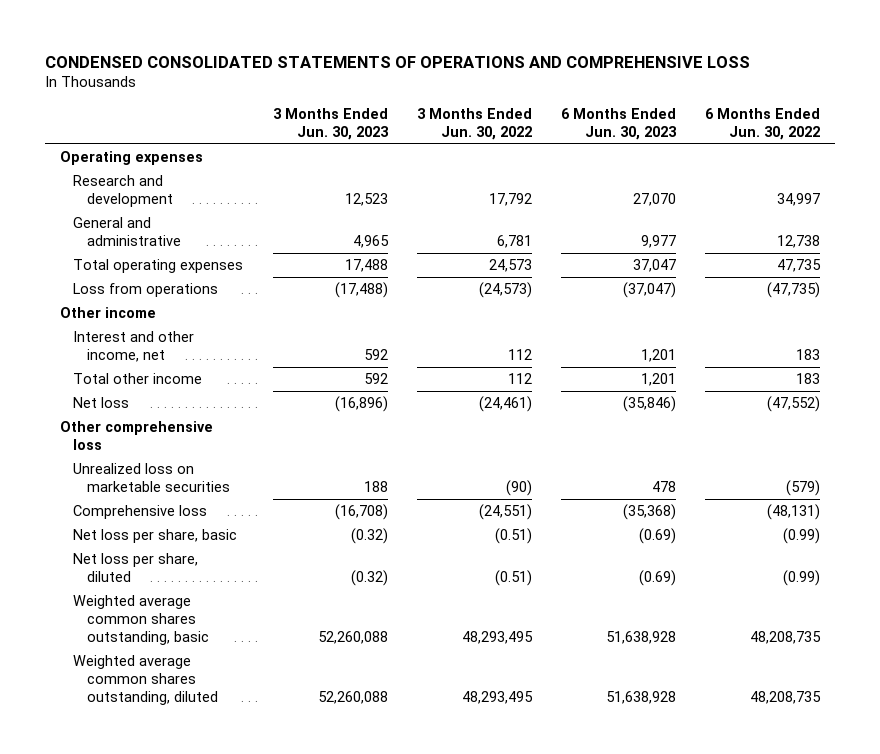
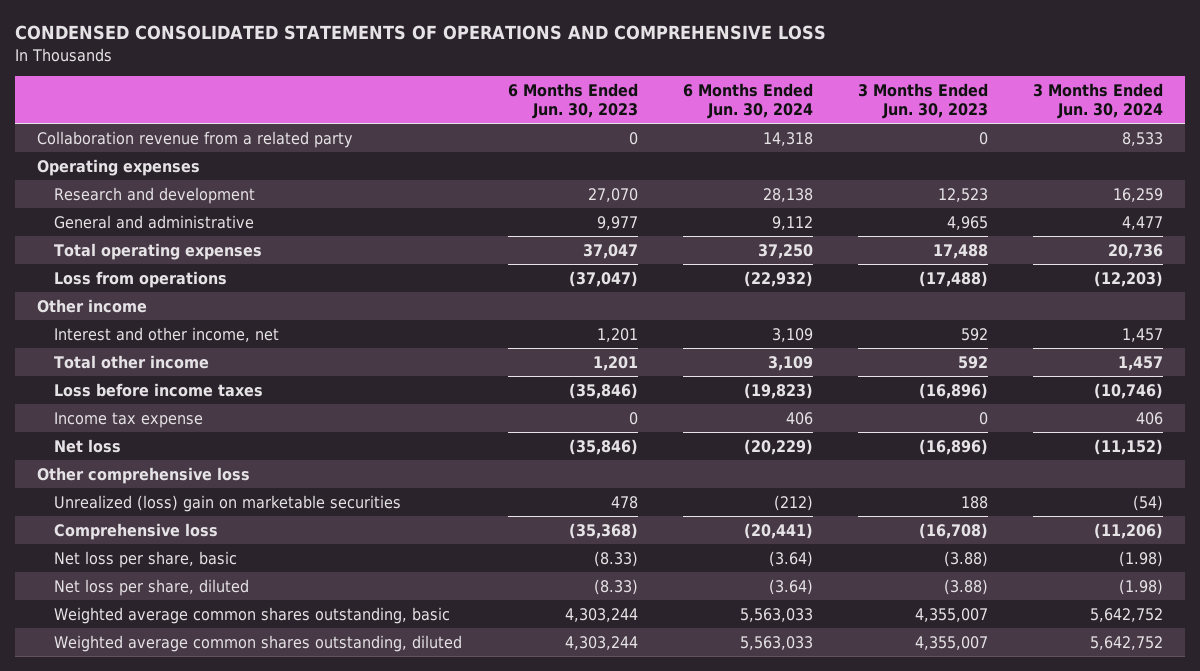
- | 3 Months Ended Jun. 30, 2023 | 3 Months Ended Jun. 30, 2022 | 6 Months Ended Jun. 30, 2023 | 6 Months Ended Jun. 30, 2022
+ | 6 Months Ended Jun. 30, 2023 | 6 Months Ended Jun. 30, 2024 | 3 Months Ended Jun. 30, 2023 | 3 Months Ended Jun. 30, 2024
+ Collaboration revenue from a related party | 0 | 14,318 | 0 | 8,533
+ Loss before income taxes | (35,846) | (19,823) | (16,896) | (10,746)
+ Income tax expense | 0 | 406 | 0 | 406
- Unrealized loss on marketable securities | 188 | (90) | 478 | (579)
+ Unrealized (loss) gain on marketable securities | 478 | (212) | 188 | (54)
- Net loss per share, basic | (0.32) | (0.51) | (0.69) | (0.99)
- Net loss per share, diluted | (0.32) | (0.51) | (0.69) | (0.99)
- Weighted average common shares outstanding, basic | 52,260,088 | 48,293,495 | 51,638,928 | 48,208,735
- Weighted average common shares outstanding, diluted | 52,260,088 | 48,293,495 | 51,638,928 | 48,208,735
+ Net loss per share, basic | (8.33) | (3.64) | (3.88) | (1.98)
+ Net loss per share, diluted | (8.33) | (3.64) | (3.88) | (1.98)
+ Weighted average common shares outstanding, basic | 4,303,244 | 5,563,033 | 4,355,007 | 5,642,752
+ Weighted average common shares outstanding, diluted | 4,303,244 | 5,563,033 | 4,355,007 | 5,642,752

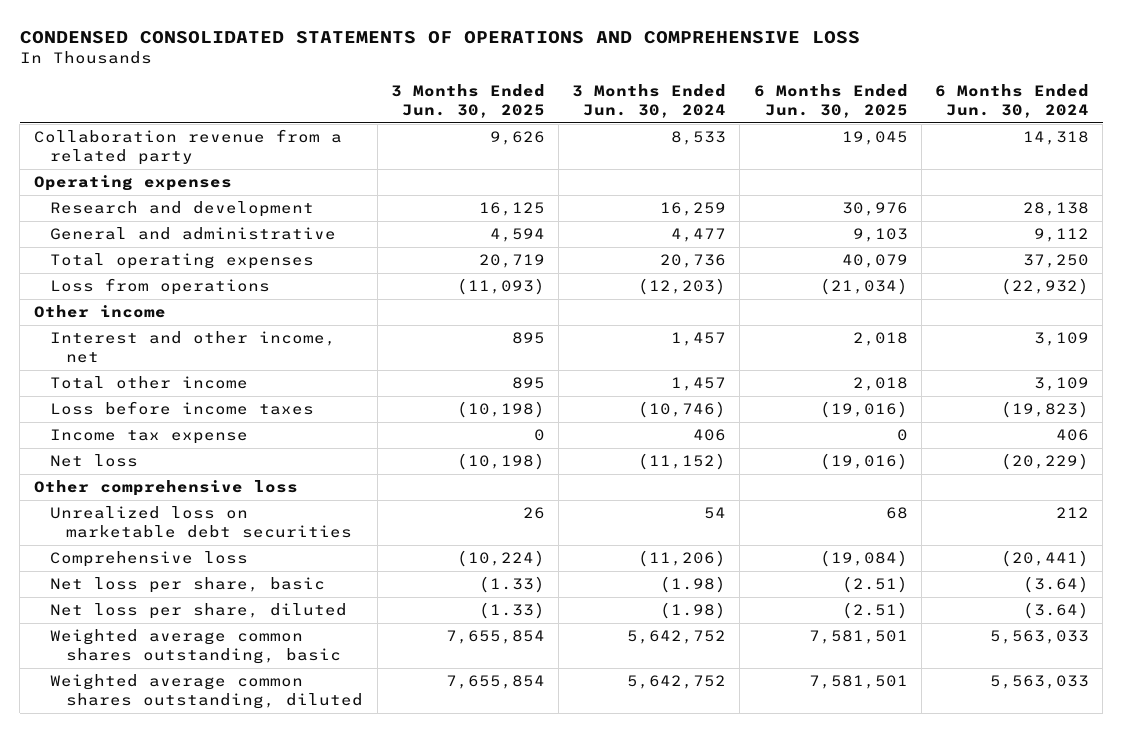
- | 6 Months Ended Jun. 30, 2023 | 6 Months Ended Jun. 30, 2024 | 3 Months Ended Jun. 30, 2023 | 3 Months Ended Jun. 30, 2024
+ | 3 Months Ended Jun. 30, 2025 | 3 Months Ended Jun. 30, 2024 | 6 Months Ended Jun. 30, 2025 | 6 Months Ended Jun. 30, 2024
- Unrealized (loss) gain on marketable securities | 478 | (212) | 188 | (54)
+ Unrealized loss on marketable debt securities | 26 | 54 | 68 | 212

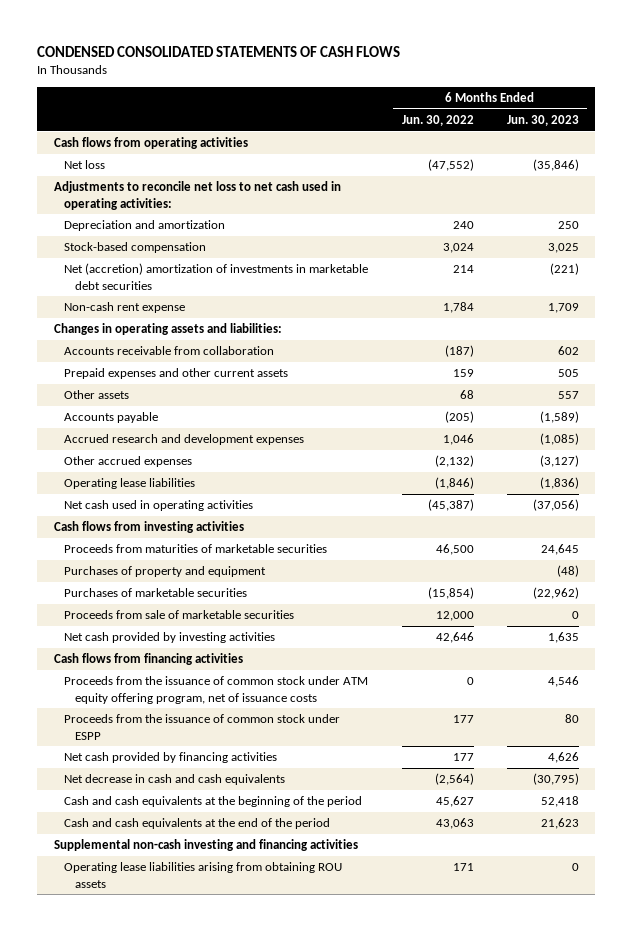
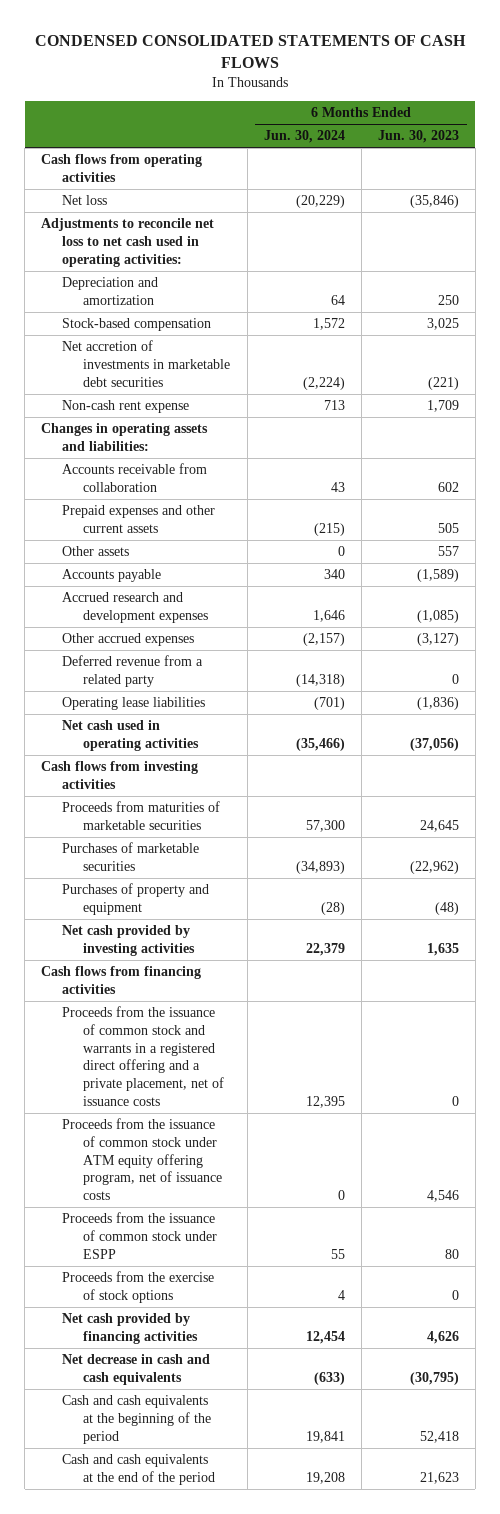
- | 6 Months Ended Jun. 30, 2022 | 6 Months Ended Jun. 30, 2023
+ | 6 Months Ended Jun. 30, 2024 | 6 Months Ended Jun. 30, 2023
- Net (accretion) amortization of investments in marketable debt securities | 214 | (221)
+ Net accretion of investments in marketable debt securities | (2,224) | (221)
+ Deferred revenue from a related party | (14,318) | 0
- Proceeds from sale of marketable securities | 12,000 | 0
moved down: Purchases of property and equipment | (28) | (48)
+ Proceeds from the issuance of common stock and warrants in a registered direct offering and a private placement, net of issuance costs | 12,395 | 0
+ Proceeds from the exercise of stock options | 4 | 0
- Supplemental non-cash investing and financing activities
- Operating lease liabilities arising from obtaining ROU assets | 171 | 0

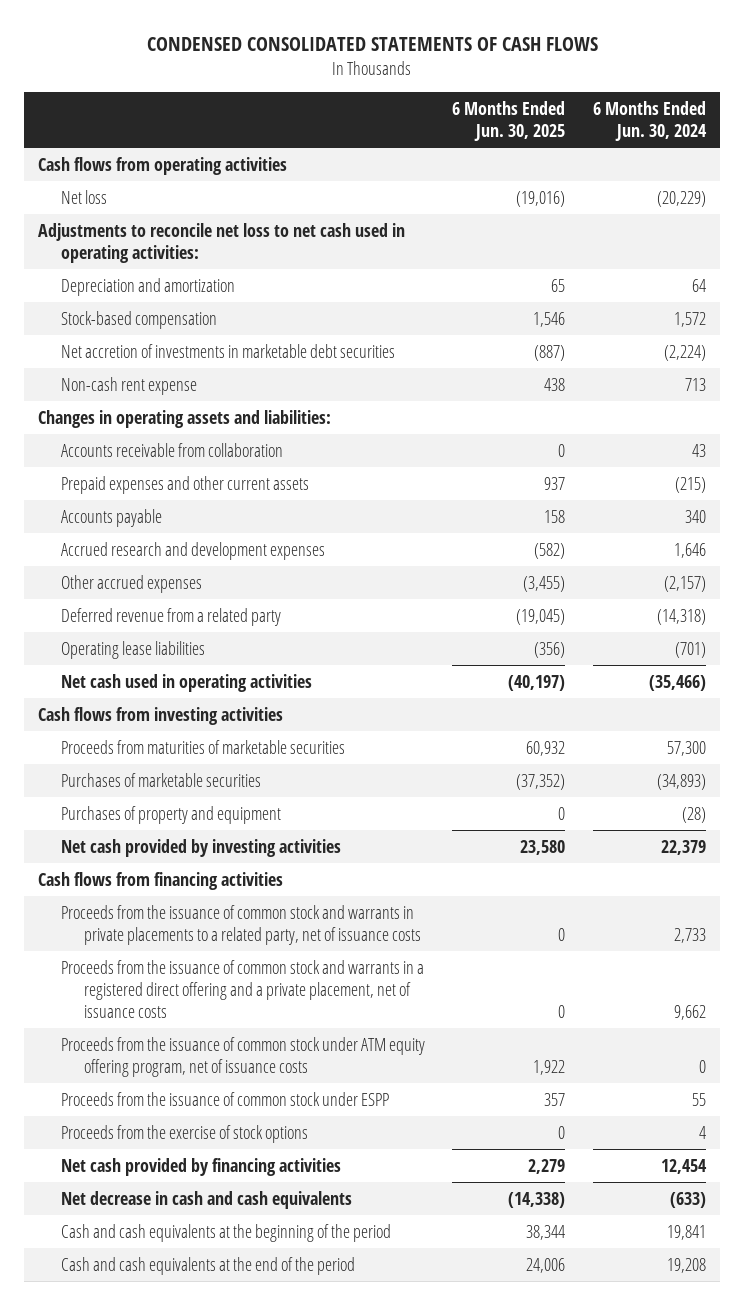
- | 6 Months Ended Jun. 30, 2024 | 6 Months Ended Jun. 30, 2023
+ | 6 Months Ended Jun. 30, 2025 | 6 Months Ended Jun. 30, 2024
- Other assets | 0 | 557
- Proceeds from the issuance of common stock and warrants in a registered direct offering and a private placement, net of issuance costs | 12,395 | 0
+ Proceeds from the issuance of common stock and warrants in private placements to a related party, net of issuance costs | 0 | 2,733
+ Proceeds from the issuance of common stock and warrants in a registered direct offering and a private placement, net of issuance costs | 0 | 9,662

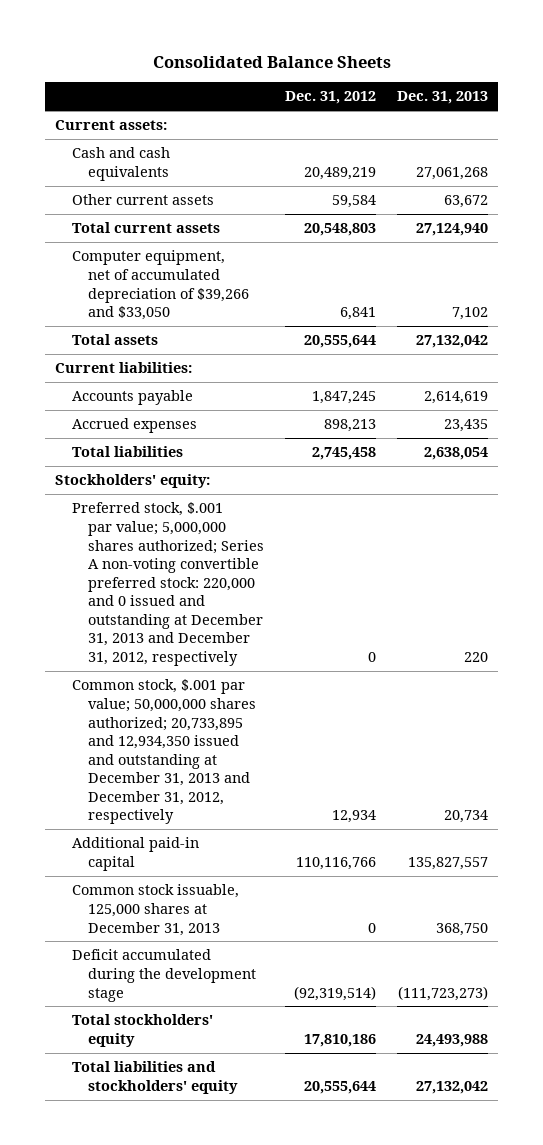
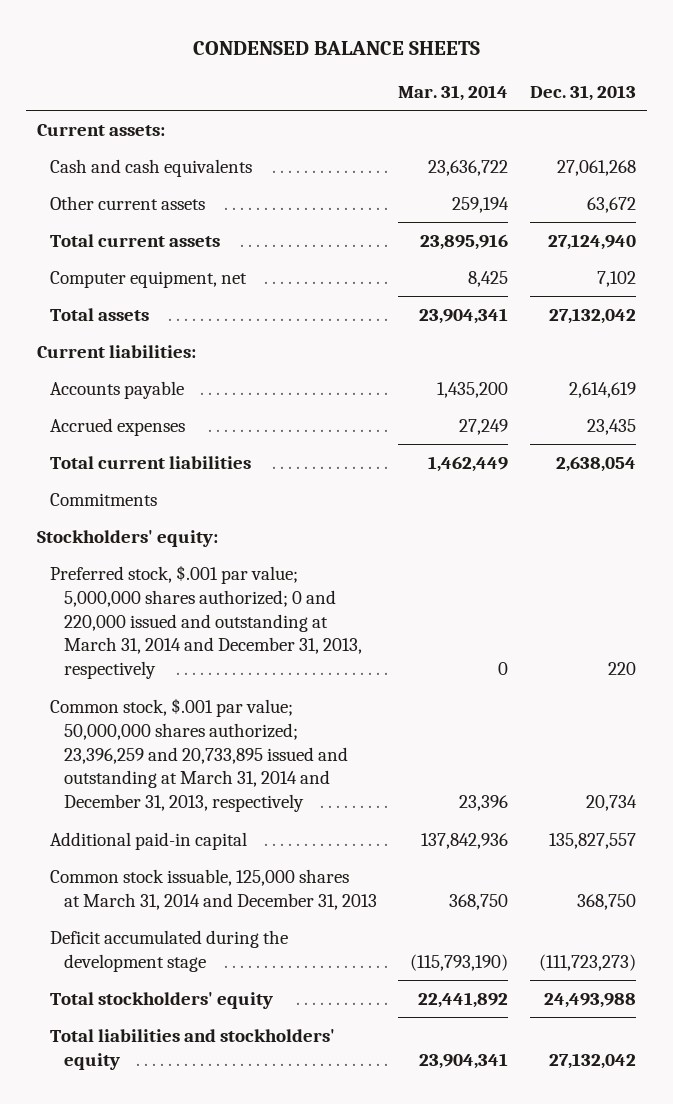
- Consolidated Balance Sheets
+ CONDENSED BALANCE SHEETS
- | Dec. 31, 2012 | Dec. 31, 2013
+ | Mar. 31, 2014 | Dec. 31, 2013
- Computer equipment, net of accumulated depreciation of $39,266 and $33,050 | 6,841 | 7,102
+ Computer equipment, net | 8,425 | 7,102
- Total liabilities | 2,745,458 | 2,638,054
+ Total current liabilities | 1,462,449 | 2,638,054
+ Commitments
- Preferred stock, $.001 par value; 5,000,000 shares authorized; Series A non-voting convertible preferred stock: 220,000 and 0 issued and outstanding at December 31, 2013 and December 31, 2012, respectively | 0 | 220
- Common stock, $.001 par value; 50,000,000 shares authorized; 20,733,895 and 12,934,350 issued and outstanding at December 31, 2013 and December 31, 2012, respectively | 12,934 | 20,734
+ Preferred stock, $.001 par value; 5,000,000 shares authorized; 0 and 220,000 issued and outstanding at March 31, 2014 and December 31, 2013, respectively | 0 | 220
+ Common stock, $.001 par value; 50,000,000 shares authorized; 23,396,259 and 20,733,895 issued and outstanding at March 31, 2014 and December 31, 2013, respectively | 23,396 | 20,734
- Common stock issuable, 125,000 shares at December 31, 2013 | 0 | 368,750
+ Common stock issuable, 125,000 shares at March 31, 2014 and December 31, 2013 | 368,750 | 368,750

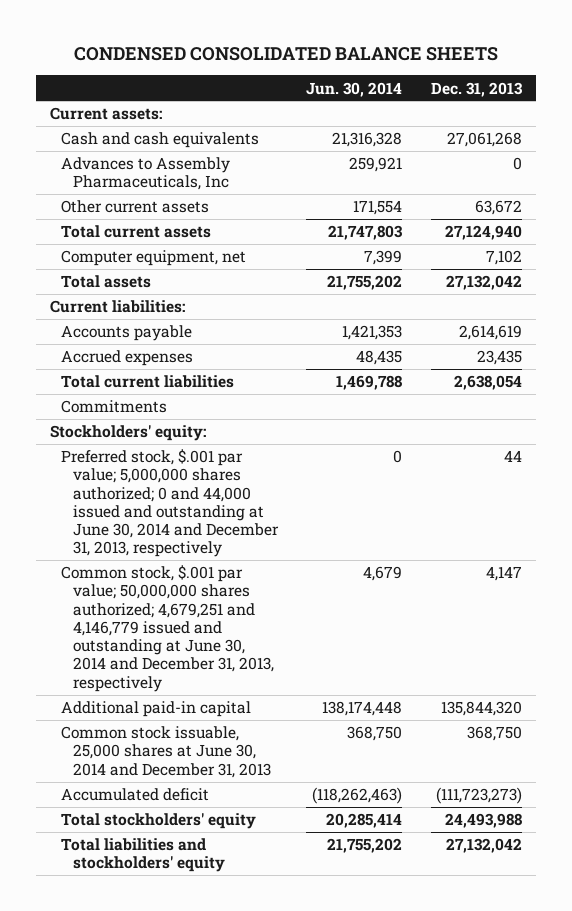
- CONDENSED BALANCE SHEETS
+ CONDENSED CONSOLIDATED BALANCE SHEETS
- | Mar. 31, 2014 | Dec. 31, 2013
+ | Jun. 30, 2014 | Dec. 31, 2013
+ Advances to Assembly Pharmaceuticals, Inc | 259,921 | 0
- Preferred stock, $.001 par value; 5,000,000 shares authorized; 0 and 220,000 issued and outstanding at March 31, 2014 and December 31, 2013, respectively | 0 | 220
- Common stock, $.001 par value; 50,000,000 shares authorized; 23,396,259 and 20,733,895 issued and outstanding at March 31, 2014 and December 31, 2013, respectively | 23,396 | 20,734
- Additional paid-in capital | 137,842,936 | 135,827,557
- Common stock issuable, 125,000 shares at March 31, 2014 and December 31, 2013 | 368,750 | 368,750
- Deficit accumulated during the development stage | (115,793,190) | (111,723,273)
+ Preferred stock, $.001 par value; 5,000,000 shares authorized; 0 and 44,000 issued and outstanding at June 30, 2014 and December 31, 2013, respectively | 0 | 44
+ Common stock, $.001 par value; 50,000,000 shares authorized; 4,679,251 and 4,146,779 issued and outstanding at June 30, 2014 and December 31, 2013, respectively | 4,679 | 4,147
+ Additional paid-in capital | 138,174,448 | 135,844,320
+ Common stock issuable, 25,000 shares at June 30, 2014 and December 31, 2013 | 368,750 | 368,750
+ Accumulated deficit | (118,262,463) | (111,723,273)

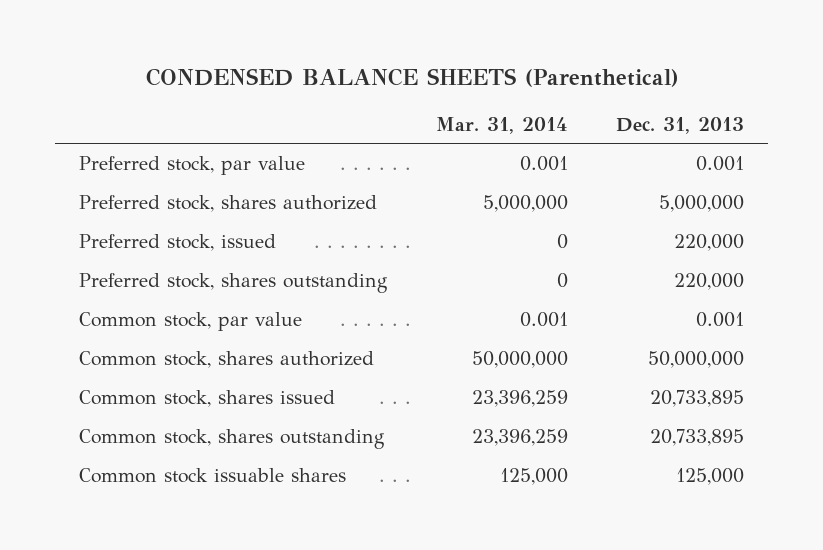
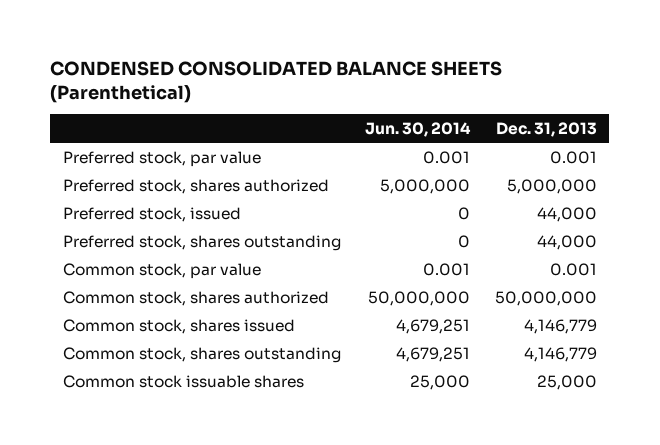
- CONDENSED BALANCE SHEETS (Parenthetical)
+ CONDENSED CONSOLIDATED BALANCE SHEETS (Parenthetical)
- | Mar. 31, 2014 | Dec. 31, 2013
+ | Jun. 30, 2014 | Dec. 31, 2013
- Preferred stock, issued | 0 | 220,000
- Preferred stock, shares outstanding | 0 | 220,000
+ Preferred stock, issued | 0 | 44,000
+ Preferred stock, shares outstanding | 0 | 44,000
- Common stock, shares issued | 23,396,259 | 20,733,895
- Common stock, shares outstanding | 23,396,259 | 20,733,895
- Common stock issuable shares | 125,000 | 125,000
+ Common stock, shares issued | 4,679,251 | 4,146,779
+ Common stock, shares outstanding | 4,679,251 | 4,146,779
+ Common stock issuable shares | 25,000 | 25,000

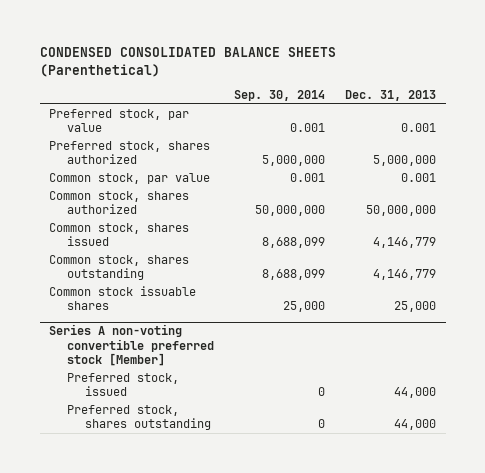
- | Jun. 30, 2014 | Dec. 31, 2013
+ | Sep. 30, 2014 | Dec. 31, 2013
- Preferred stock, issued | 0 | 44,000
- Preferred stock, shares outstanding | 0 | 44,000
+ Series A non-voting convertible preferred stock [Member]
+ Preferred stock, issued | 0 | 44,000
+ Preferred stock, shares outstanding | 0 | 44,000

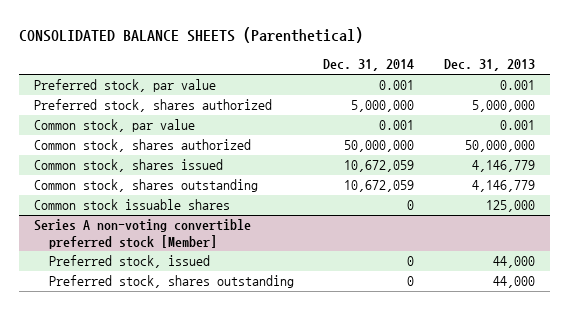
- CONDENSED CONSOLIDATED BALANCE SHEETS (Parenthetical)
+ CONSOLIDATED BALANCE SHEETS (Parenthetical)
- | Sep. 30, 2014 | Dec. 31, 2013
+ | Dec. 31, 2014 | Dec. 31, 2013
- Common stock issuable shares | 25,000 | 25,000
+ Common stock issuable shares | 0 | 125,000

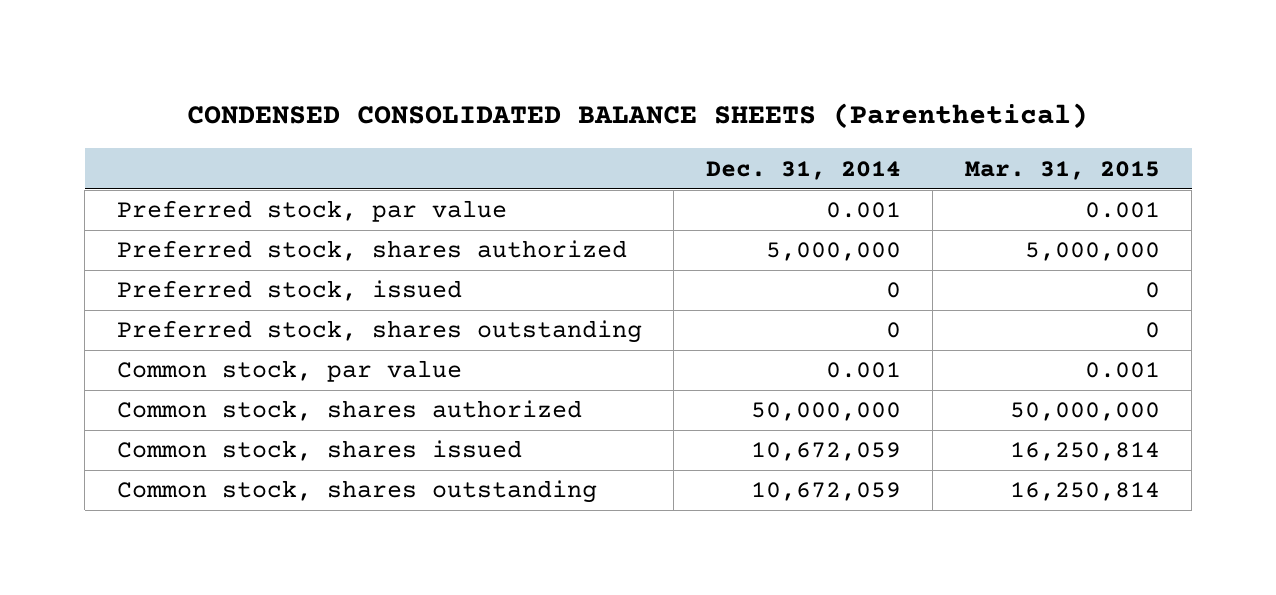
- CONSOLIDATED BALANCE SHEETS (Parenthetical)
+ CONDENSED CONSOLIDATED BALANCE SHEETS (Parenthetical)
- | Dec. 31, 2014 | Dec. 31, 2013
+ | Dec. 31, 2014 | Mar. 31, 2015
+ Preferred stock, issued | 0 | 0
+ Preferred stock, shares outstanding | 0 | 0
- Common stock issuable shares | 0 | 125,000
- Series A non-voting convertible preferred stock [Member]
- Preferred stock, issued | 0 | 44,000
- Preferred stock, shares outstanding | 0 | 44,000

